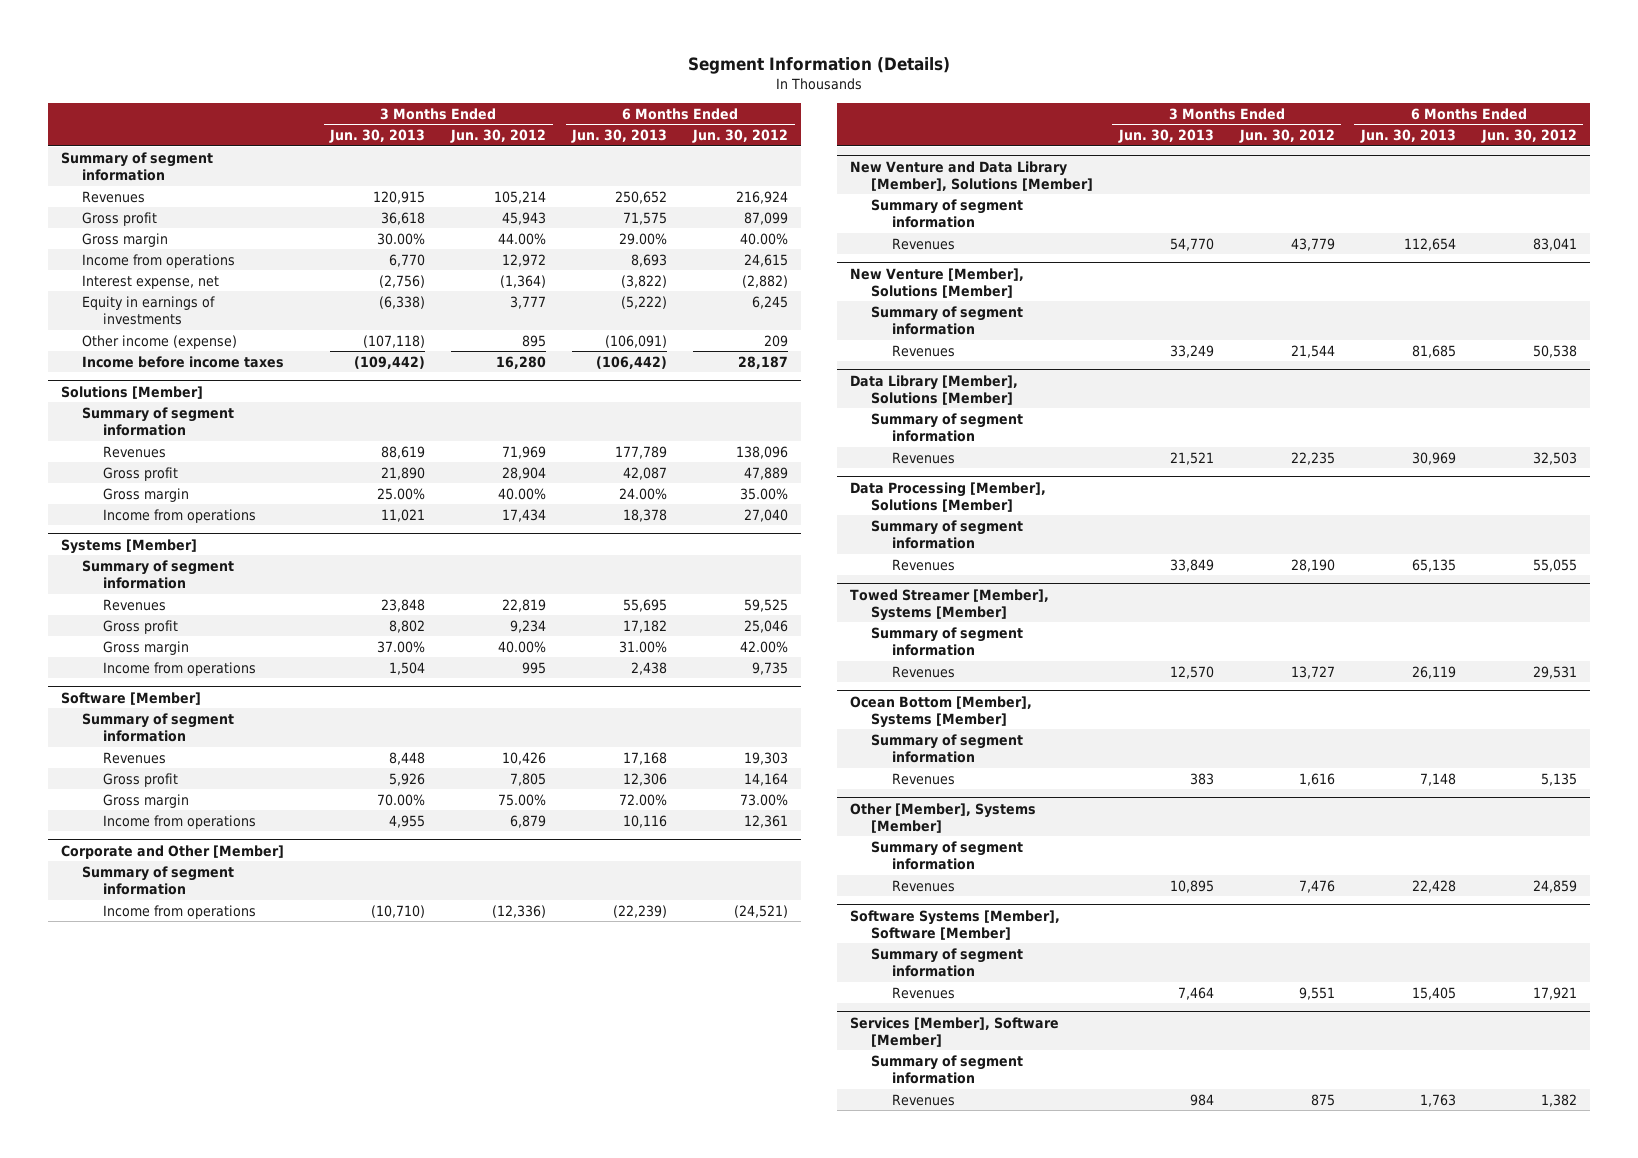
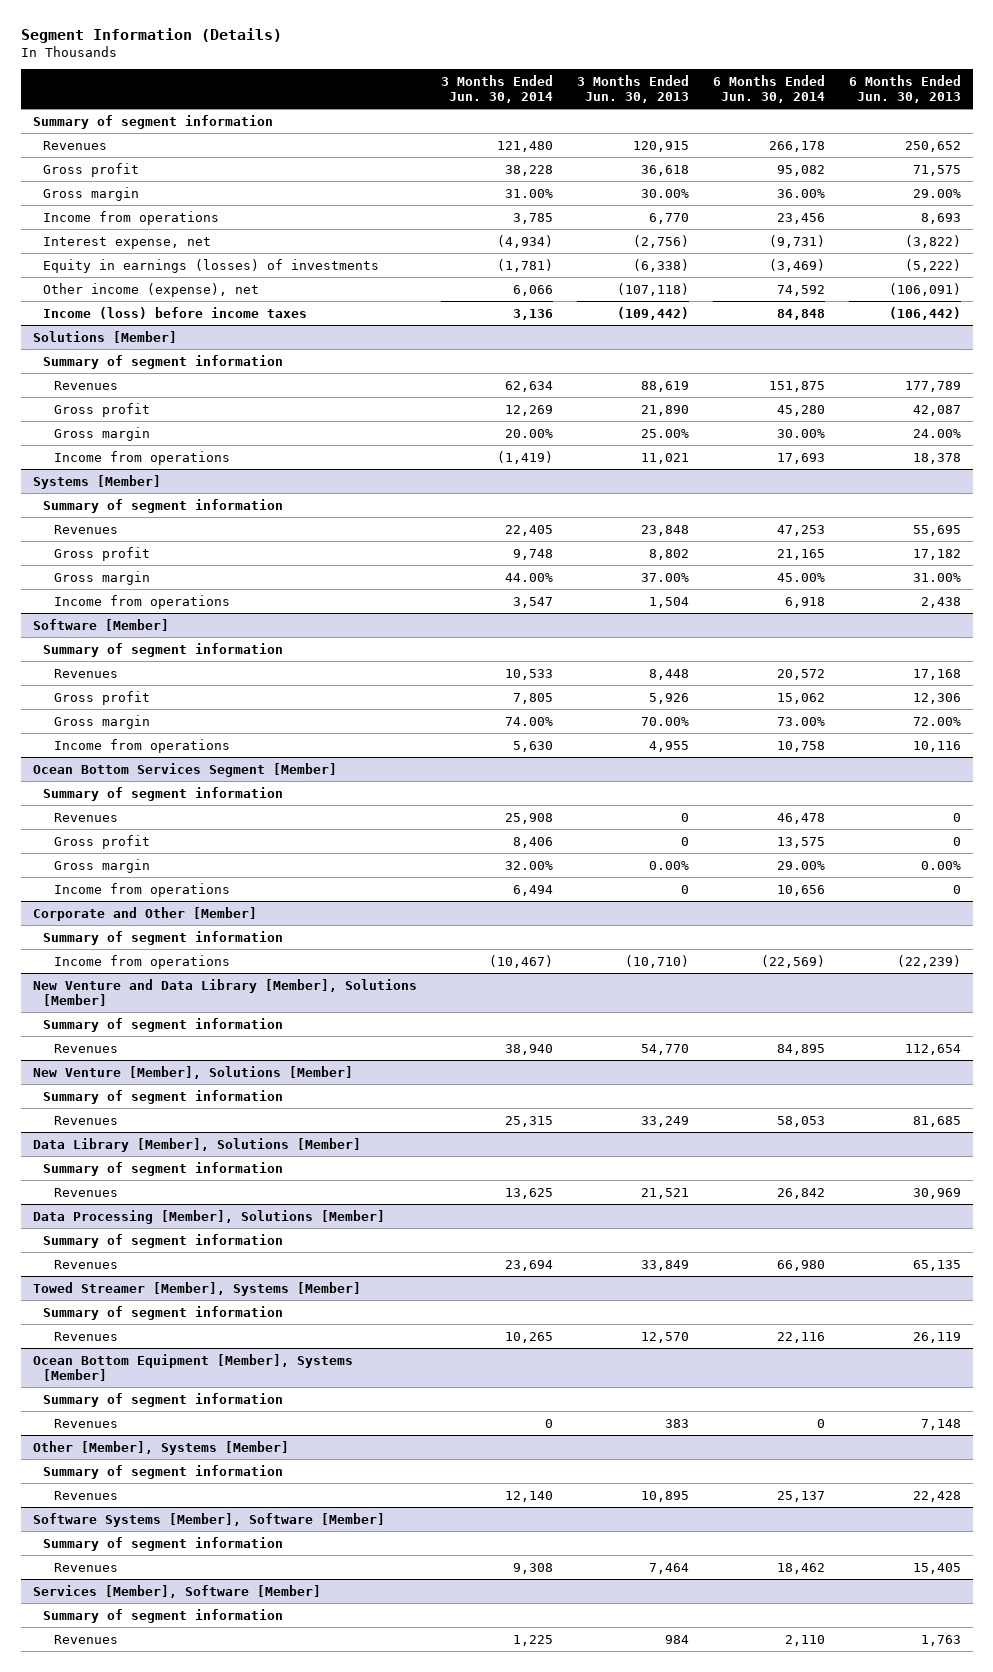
- | 3 Months Ended Jun. 30, 2013 | 3 Months Ended Jun. 30, 2012 | 6 Months Ended Jun. 30, 2013 | 6 Months Ended Jun. 30, 2012
+ | 3 Months Ended Jun. 30, 2014 | 3 Months Ended Jun. 30, 2013 | 6 Months Ended Jun. 30, 2014 | 6 Months Ended Jun. 30, 2013
- Equity in earnings of investments | (6,338) | 3,777 | (5,222) | 6,245
- Other income (expense) | (107,118) | 895 | (106,091) | 209
- Income before income taxes | (109,442) | 16,280 | (106,442) | 28,187
+ Equity in earnings (losses) of investments | (1,781) | (6,338) | (3,469) | (5,222)
+ Other income (expense), net | 6,066 | (107,118) | 74,592 | (106,091)
+ Income (loss) before income taxes | 3,136 | (109,442) | 84,848 | (106,442)
+ Ocean Bottom Services Segment [Member]
+ Summary of segment information
+ Revenues | 25,908 | 0 | 46,478 | 0
+ Gross profit | 8,406 | 0 | 13,575 | 0
+ Gross margin | 32.00% | 0.00% | 29.00% | 0.00%
+ Income from operations | 6,494 | 0 | 10,656 | 0
- Ocean Bottom [Member], Systems [Member]
+ Ocean Bottom Equipment [Member], Systems [Member]

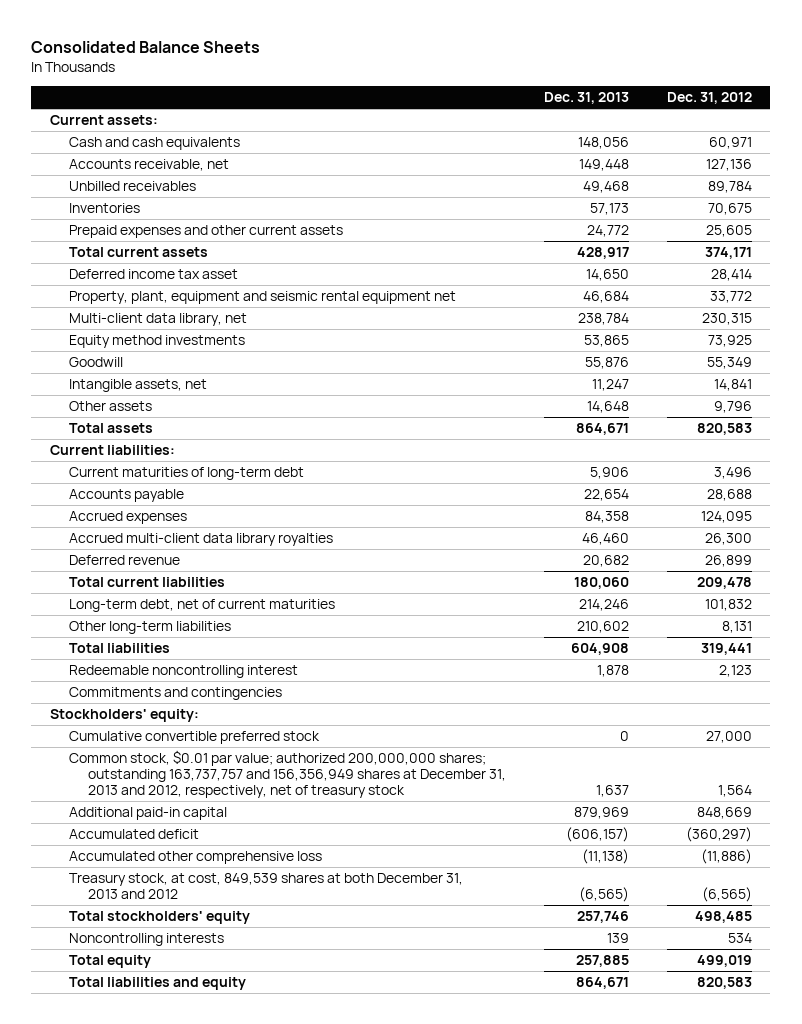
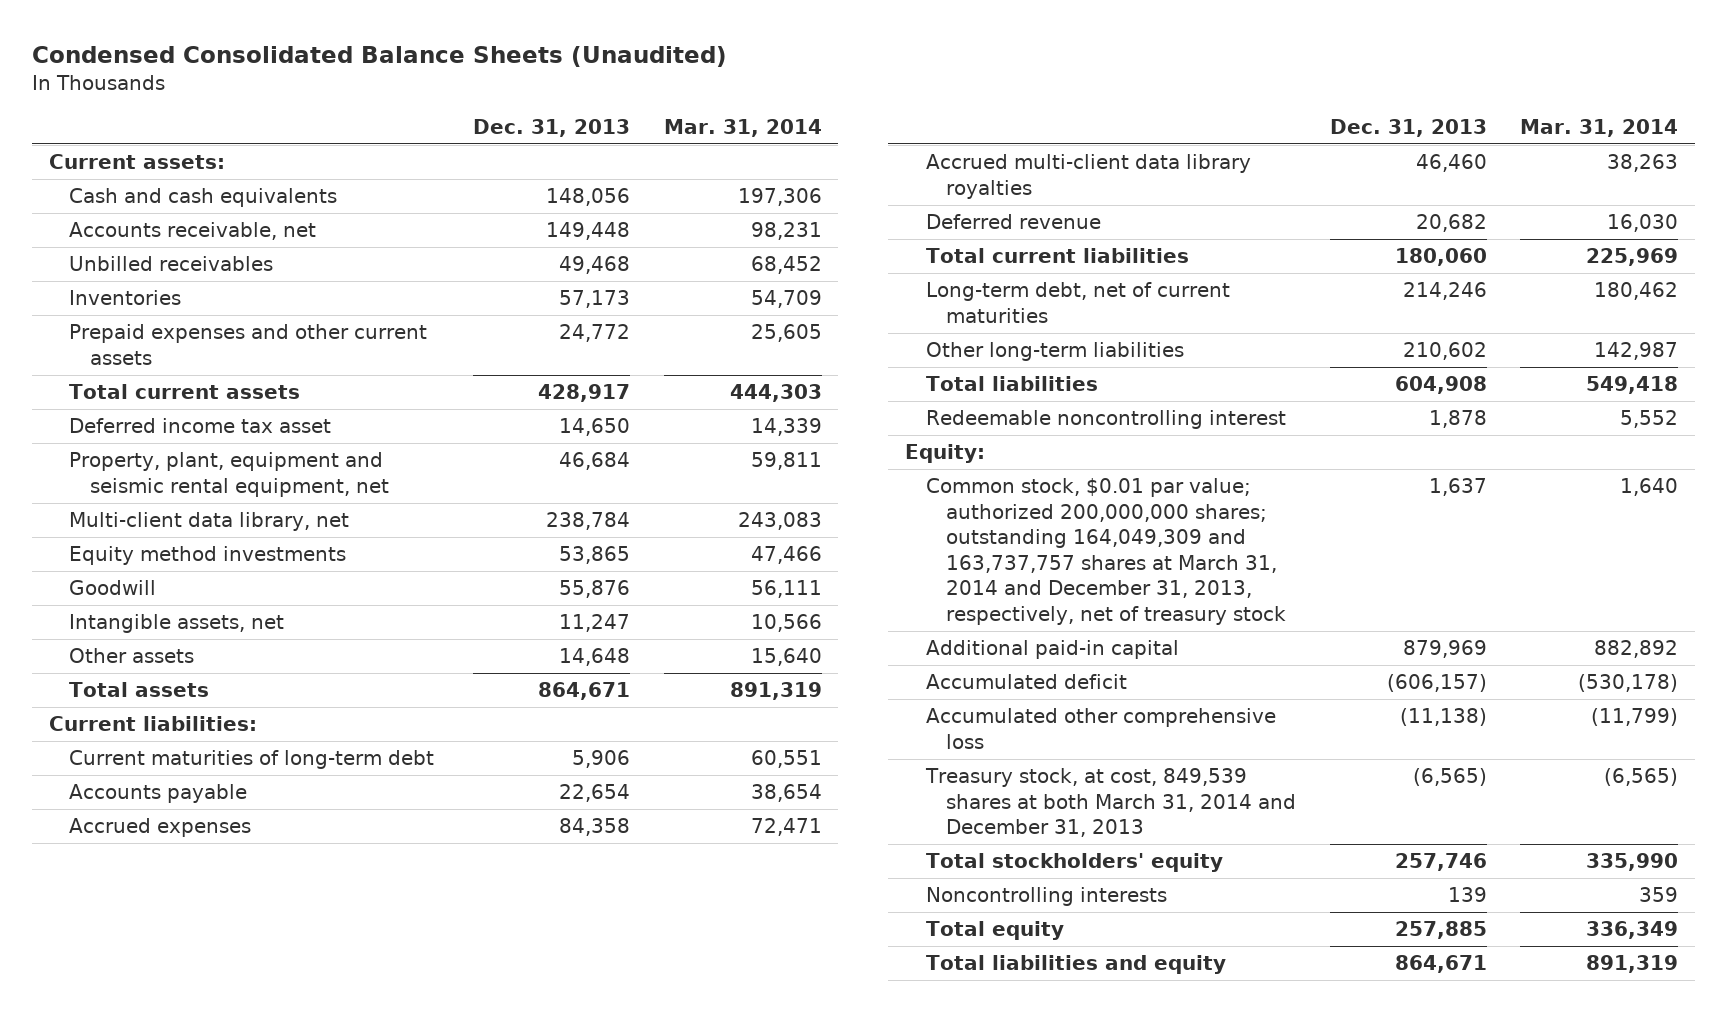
- Consolidated Balance Sheets
+ Condensed Consolidated Balance Sheets (Unaudited)
- | Dec. 31, 2013 | Dec. 31, 2012
+ | Dec. 31, 2013 | Mar. 31, 2014
- Property, plant, equipment and seismic rental equipment net | 46,684 | 33,772
+ Property, plant, equipment and seismic rental equipment, net | 46,684 | 59,811
- Commitments and contingencies
- Stockholders' equity:
- Cumulative convertible preferred stock | 0 | 27,000
- Common stock, $0.01 par value; authorized 200,000,000 shares; outstanding 163,737,757 and 156,356,949 shares at December 31, 2013 and 2012, respectively, net of treasury stock | 1,637 | 1,564
+ Equity:
+ Common stock, $0.01 par value; authorized 200,000,000 shares; outstanding 164,049,309 and 163,737,757 shares at March 31, 2014 and December 31, 2013, respectively, net of treasury stock | 1,637 | 1,640
- Treasury stock, at cost, 849,539 shares at both December 31, 2013 and 2012 | (6,565) | (6,565)
+ Treasury stock, at cost, 849,539 shares at both March 31, 2014 and December 31, 2013 | (6,565) | (6,565)

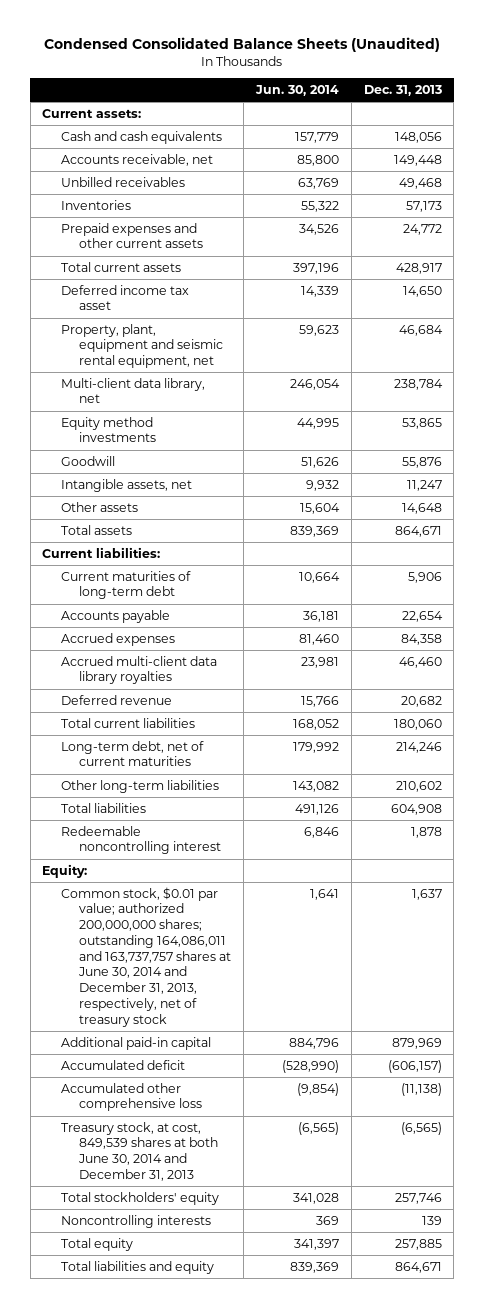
- | Dec. 31, 2013 | Mar. 31, 2014
+ | Jun. 30, 2014 | Dec. 31, 2013
- Common stock, $0.01 par value; authorized 200,000,000 shares; outstanding 164,049,309 and 163,737,757 shares at March 31, 2014 and December 31, 2013, respectively, net of treasury stock | 1,637 | 1,640
+ Common stock, $0.01 par value; authorized 200,000,000 shares; outstanding 164,086,011 and 163,737,757 shares at June 30, 2014 and December 31, 2013, respectively, net of treasury stock | 1,641 | 1,637
- Treasury stock, at cost, 849,539 shares at both March 31, 2014 and December 31, 2013 | (6,565) | (6,565)
+ Treasury stock, at cost, 849,539 shares at both June 30, 2014 and December 31, 2013 | (6,565) | (6,565)

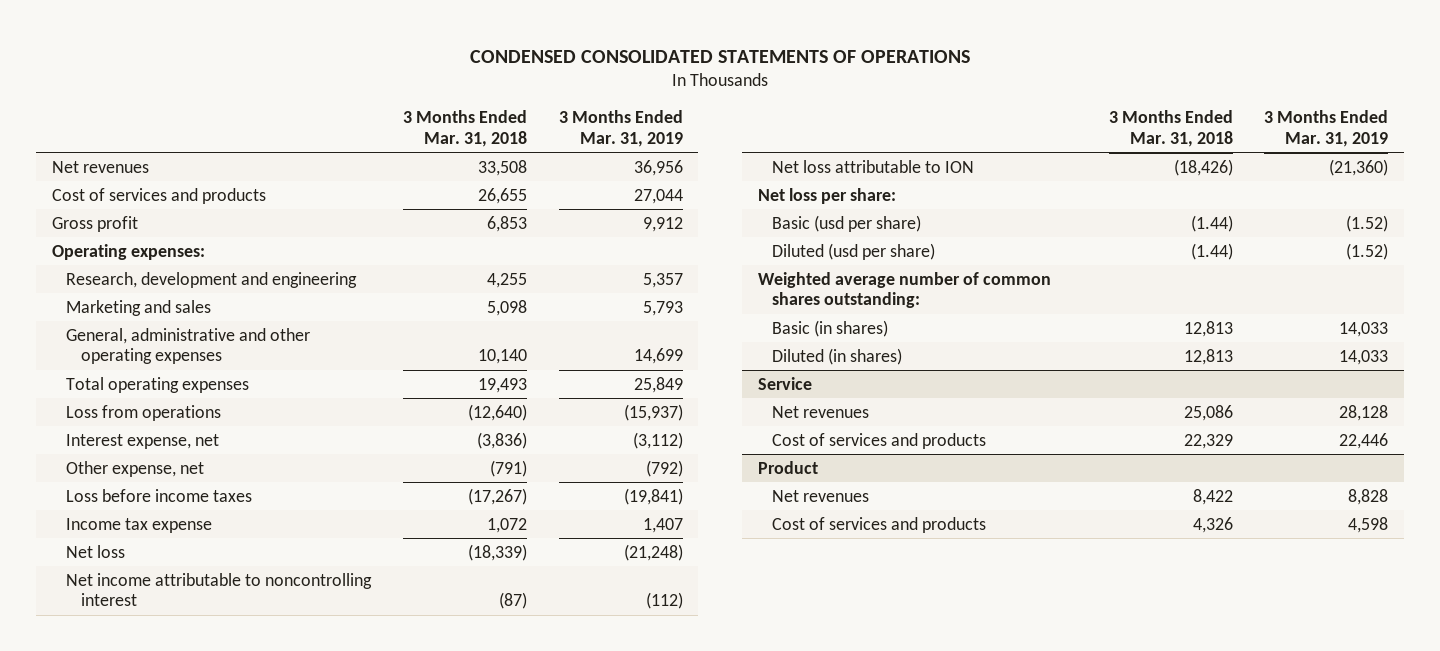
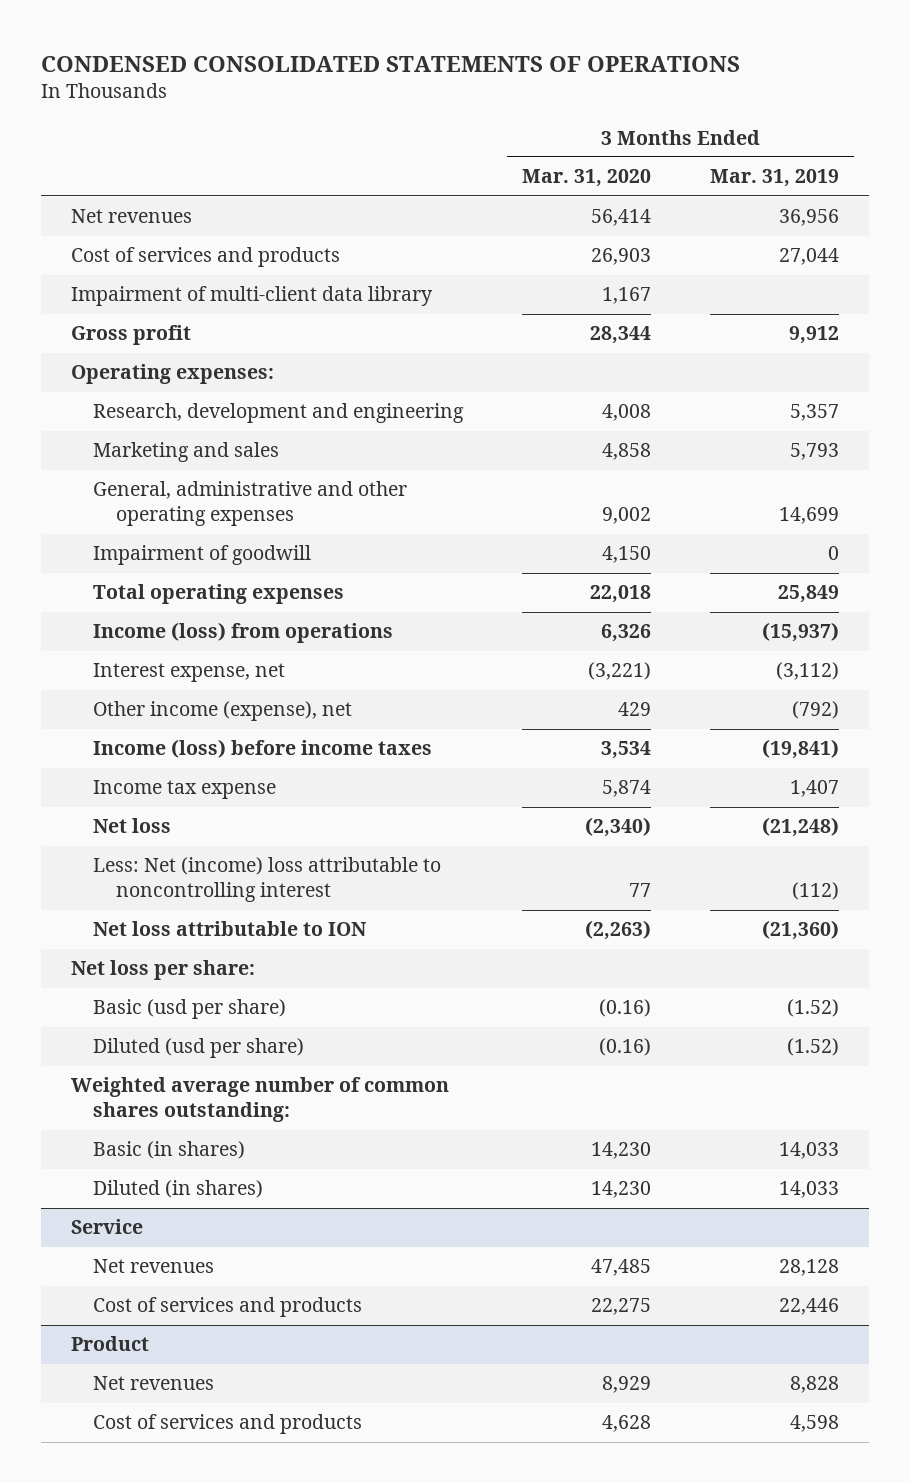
- | 3 Months Ended Mar. 31, 2018 | 3 Months Ended Mar. 31, 2019
+ | 3 Months Ended Mar. 31, 2020 | 3 Months Ended Mar. 31, 2019
+ Impairment of multi-client data library | 1,167 |
+ Impairment of goodwill | 4,150 | 0
- Loss from operations | (12,640) | (15,937)
+ Income (loss) from operations | 6,326 | (15,937)
- Other expense, net | (791) | (792)
- Loss before income taxes | (17,267) | (19,841)
+ Other income (expense), net | 429 | (792)
+ Income (loss) before income taxes | 3,534 | (19,841)
- Net income attributable to noncontrolling interest | (87) | (112)
+ Less: Net (income) loss attributable to noncontrolling interest | 77 | (112)

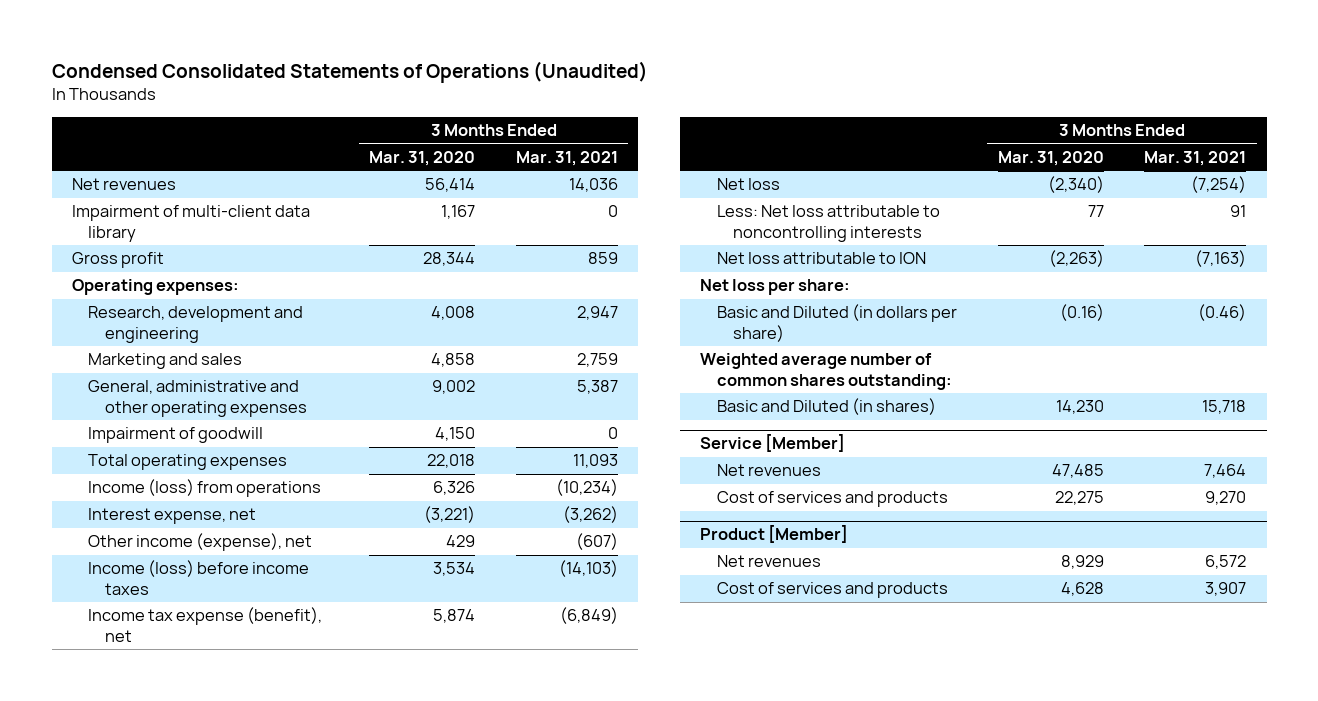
- CONDENSED CONSOLIDATED STATEMENTS OF OPERATIONS
+ Condensed Consolidated Statements of Operations (Unaudited)
- | 3 Months Ended Mar. 31, 2020 | 3 Months Ended Mar. 31, 2019
+ | 3 Months Ended Mar. 31, 2020 | 3 Months Ended Mar. 31, 2021
- Cost of services and products | 26,903 | 27,044
- Income tax expense | 5,874 | 1,407
+ Income tax expense (benefit), net | 5,874 | (6,849)
- Less: Net (income) loss attributable to noncontrolling interest | 77 | (112)
+ Less: Net loss attributable to noncontrolling interests | 77 | 91
- Basic (usd per share) | (0.16) | (1.52)
- Diluted (usd per share) | (0.16) | (1.52)
+ Basic and Diluted (in dollars per share) | (0.16) | (0.46)
- Basic (in shares) | 14,230 | 14,033
- Diluted (in shares) | 14,230 | 14,033
- Service
+ Basic and Diluted (in shares) | 14,230 | 15,718
+ Service [Member]
- Product
+ Product [Member]

